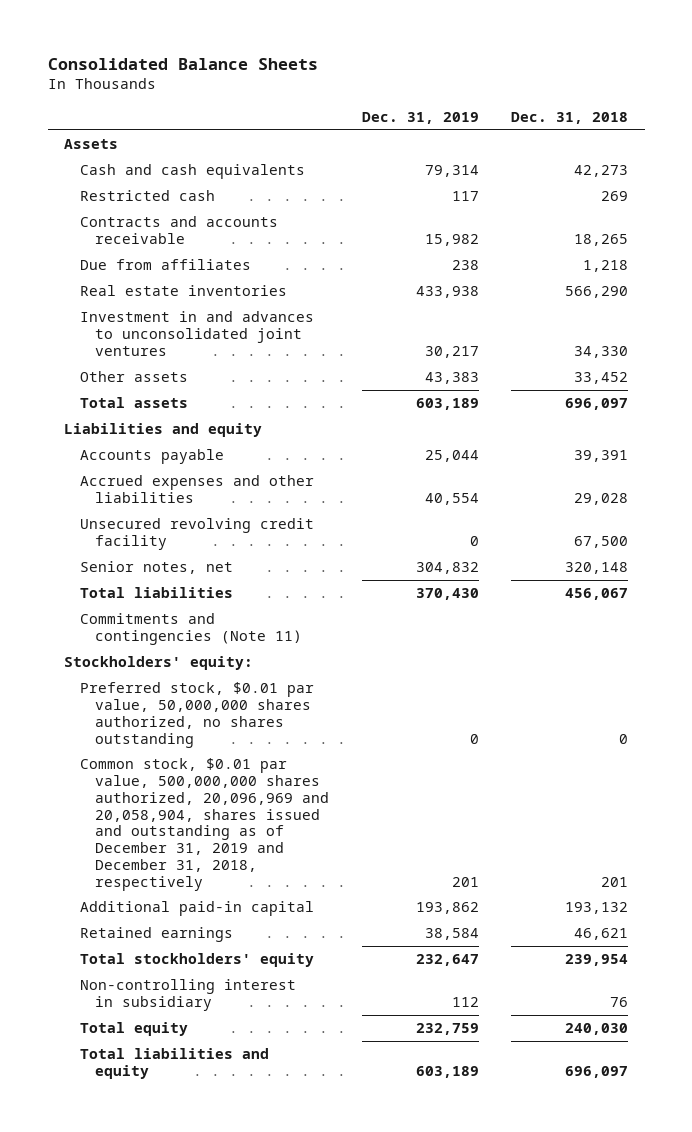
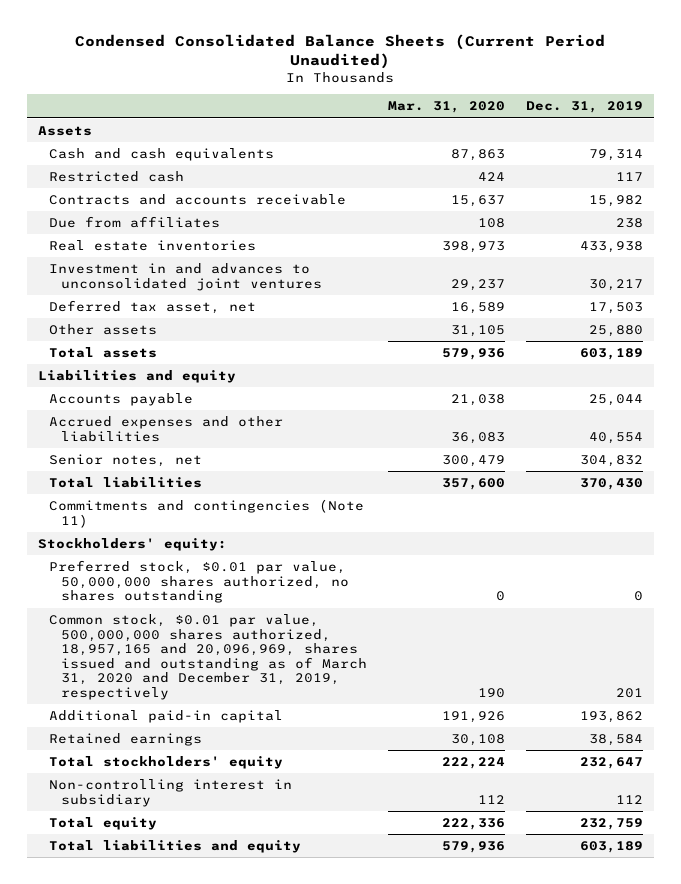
- Consolidated Balance Sheets
+ Condensed Consolidated Balance Sheets (Current Period Unaudited)
- | Dec. 31, 2019 | Dec. 31, 2018
+ | Mar. 31, 2020 | Dec. 31, 2019
- Other assets | 43,383 | 33,452
+ Deferred tax asset, net | 16,589 | 17,503
+ Other assets | 31,105 | 25,880
- Unsecured revolving credit facility | 0 | 67,500
- Common stock, $0.01 par value, 500,000,000 shares authorized, 20,096,969 and 20,058,904, shares issued and outstanding as of December 31, 2019 and December 31, 2018, respectively | 201 | 201
+ Common stock, $0.01 par value, 500,000,000 shares authorized, 18,957,165 and 20,096,969, shares issued and outstanding as of March 31, 2020 and December 31, 2019, respectively | 190 | 201

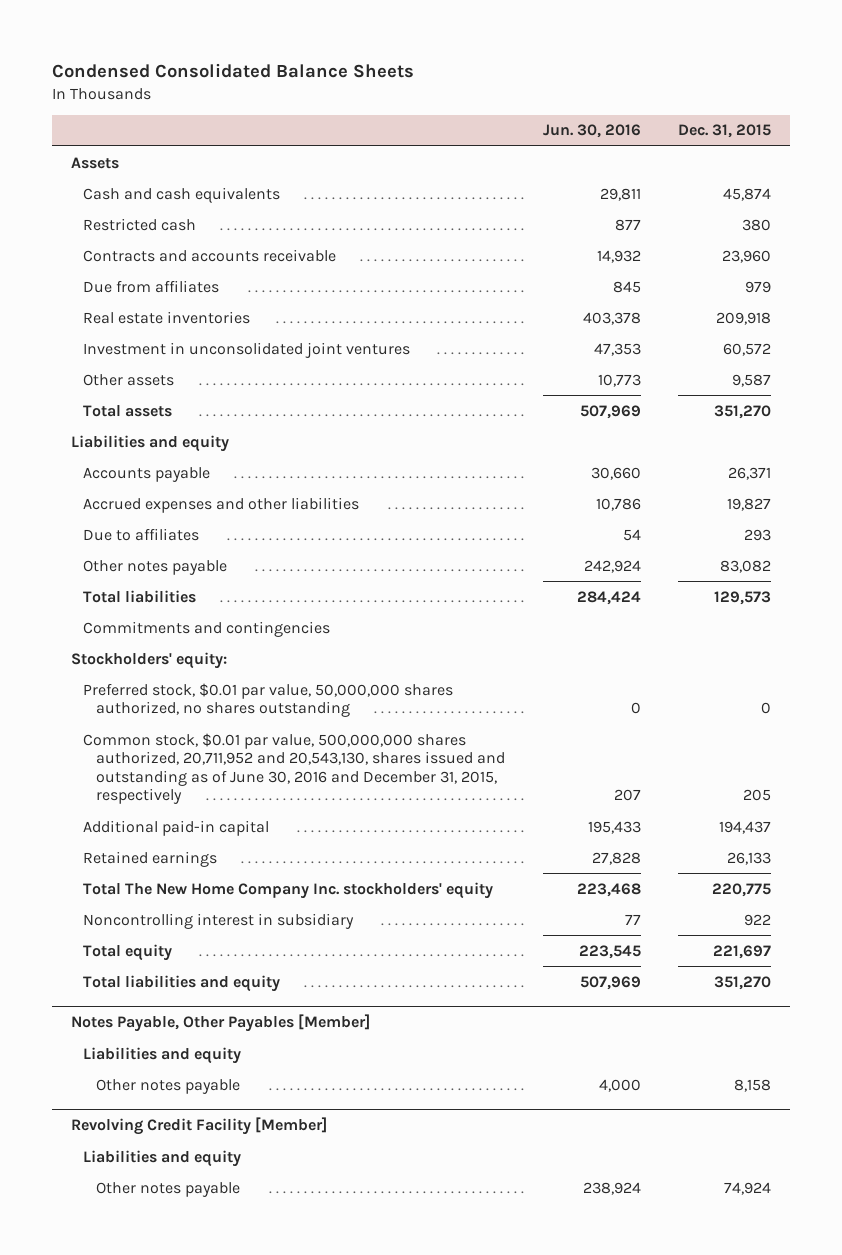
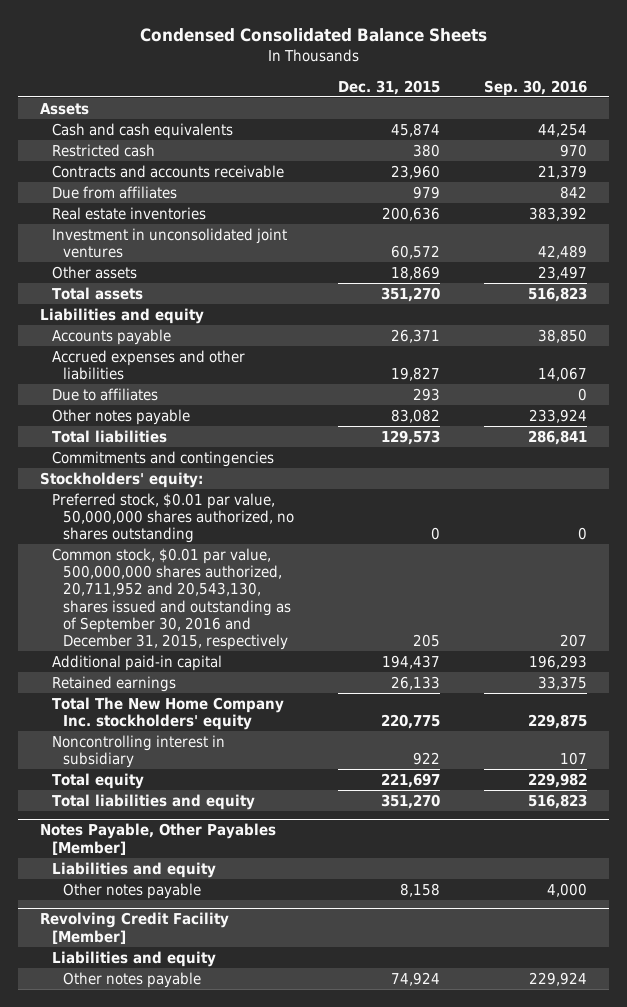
- | Jun. 30, 2016 | Dec. 31, 2015
+ | Dec. 31, 2015 | Sep. 30, 2016
- Real estate inventories | 403,378 | 209,918
+ Real estate inventories | 200,636 | 383,392
- Other assets | 10,773 | 9,587
+ Other assets | 18,869 | 23,497
- Common stock, $0.01 par value, 500,000,000 shares authorized, 20,711,952 and 20,543,130, shares issued and outstanding as of June 30, 2016 and December 31, 2015, respectively | 207 | 205
+ Common stock, $0.01 par value, 500,000,000 shares authorized, 20,711,952 and 20,543,130, shares issued and outstanding as of September 30, 2016 and December 31, 2015, respectively | 205 | 207

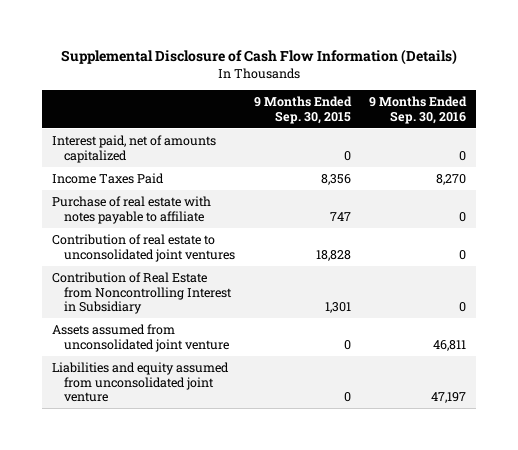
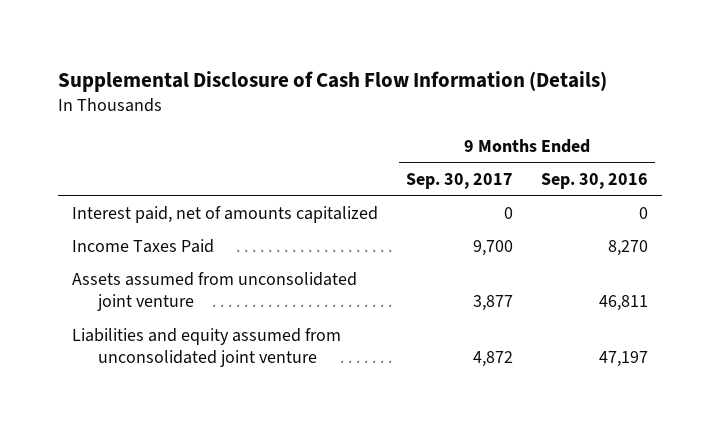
- | 9 Months Ended Sep. 30, 2015 | 9 Months Ended Sep. 30, 2016
+ | 9 Months Ended Sep. 30, 2017 | 9 Months Ended Sep. 30, 2016
- Purchase of real estate with notes payable to affiliate | 747 | 0
- Contribution of real estate to unconsolidated joint ventures | 18,828 | 0
- Contribution of Real Estate from Noncontrolling Interest in Subsidiary | 1,301 | 0

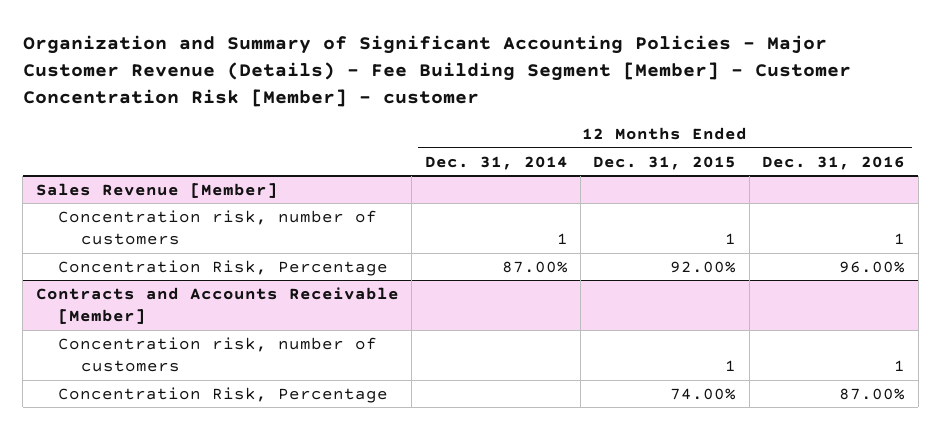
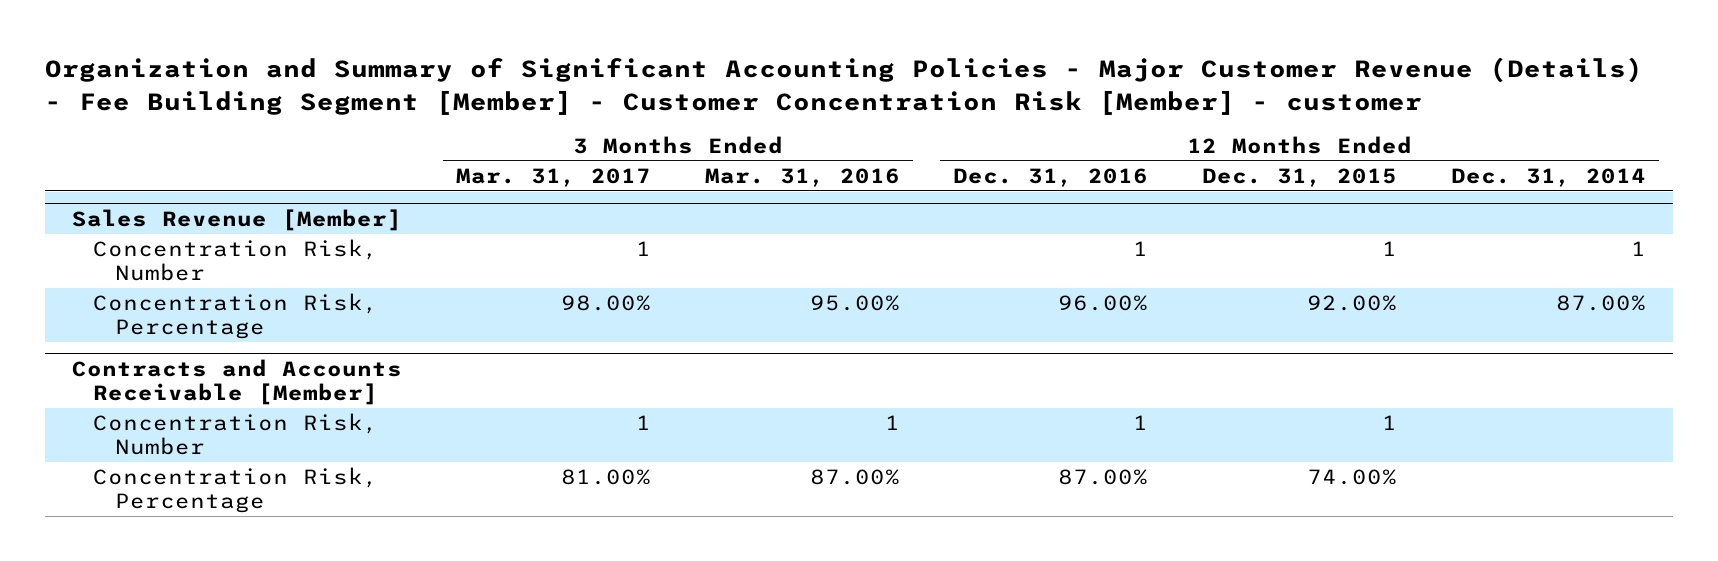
- | 12 Months Ended Dec. 31, 2014 | 12 Months Ended Dec. 31, 2015 | 12 Months Ended Dec. 31, 2016
+ | 3 Months Ended Mar. 31, 2017 | 3 Months Ended Mar. 31, 2016 | 12 Months Ended Dec. 31, 2016 | 12 Months Ended Dec. 31, 2015 | 12 Months Ended Dec. 31, 2014
@ Sales Revenue [Member]
- Concentration risk, number of customers | 1 | 1 | 1
+ Concentration Risk, Number | 1 | | 1 | 1 | 1
@ Contracts and Accounts Receivable [Member]
- Concentration risk, number of customers | | 1 | 1
+ Concentration Risk, Number | 1 | 1 | 1 | 1 |

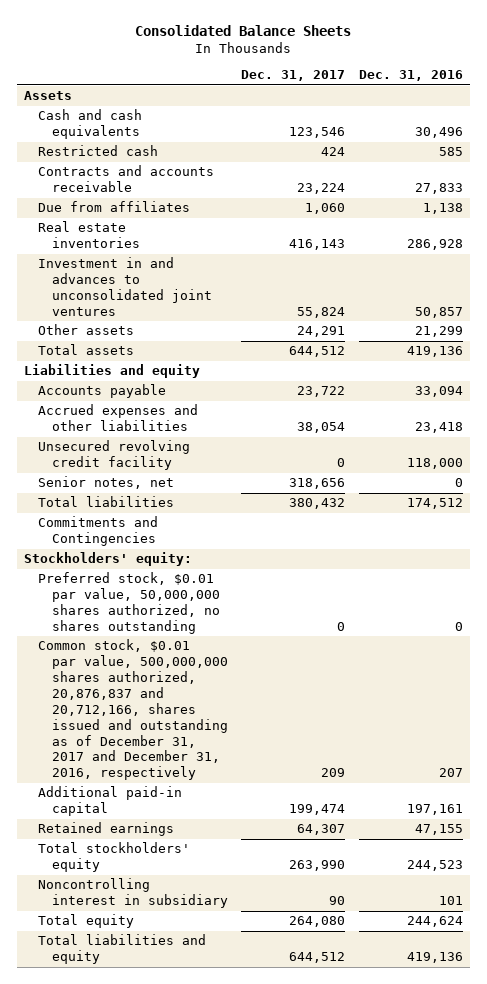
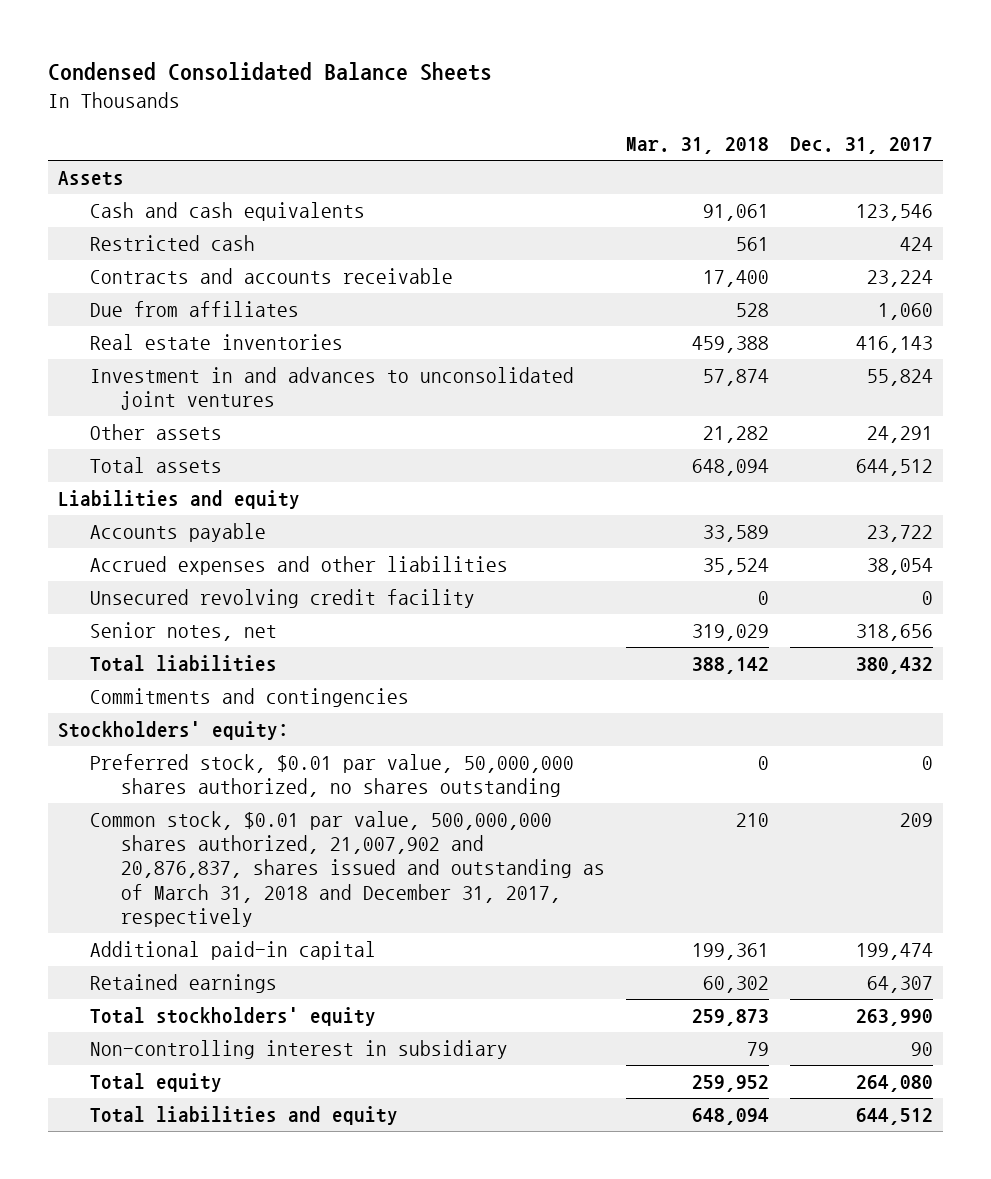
- Consolidated Balance Sheets
+ Condensed Consolidated Balance Sheets
- | Dec. 31, 2017 | Dec. 31, 2016
+ | Mar. 31, 2018 | Dec. 31, 2017
- Commitments and Contingencies
+ Commitments and contingencies
- Common stock, $0.01 par value, 500,000,000 shares authorized, 20,876,837 and 20,712,166, shares issued and outstanding as of December 31, 2017 and December 31, 2016, respectively | 209 | 207
+ Common stock, $0.01 par value, 500,000,000 shares authorized, 21,007,902 and 20,876,837, shares issued and outstanding as of March 31, 2018 and December 31, 2017, respectively | 210 | 209
- Noncontrolling interest in subsidiary | 90 | 101
+ Non-controlling interest in subsidiary | 79 | 90

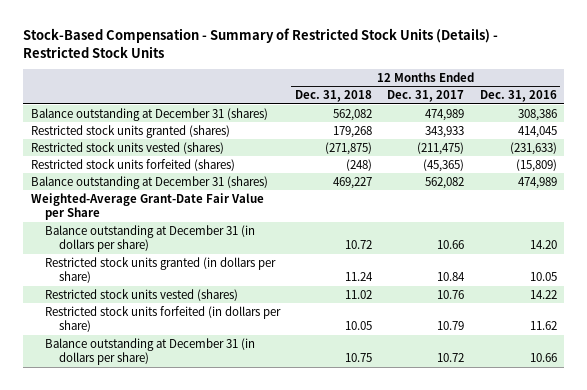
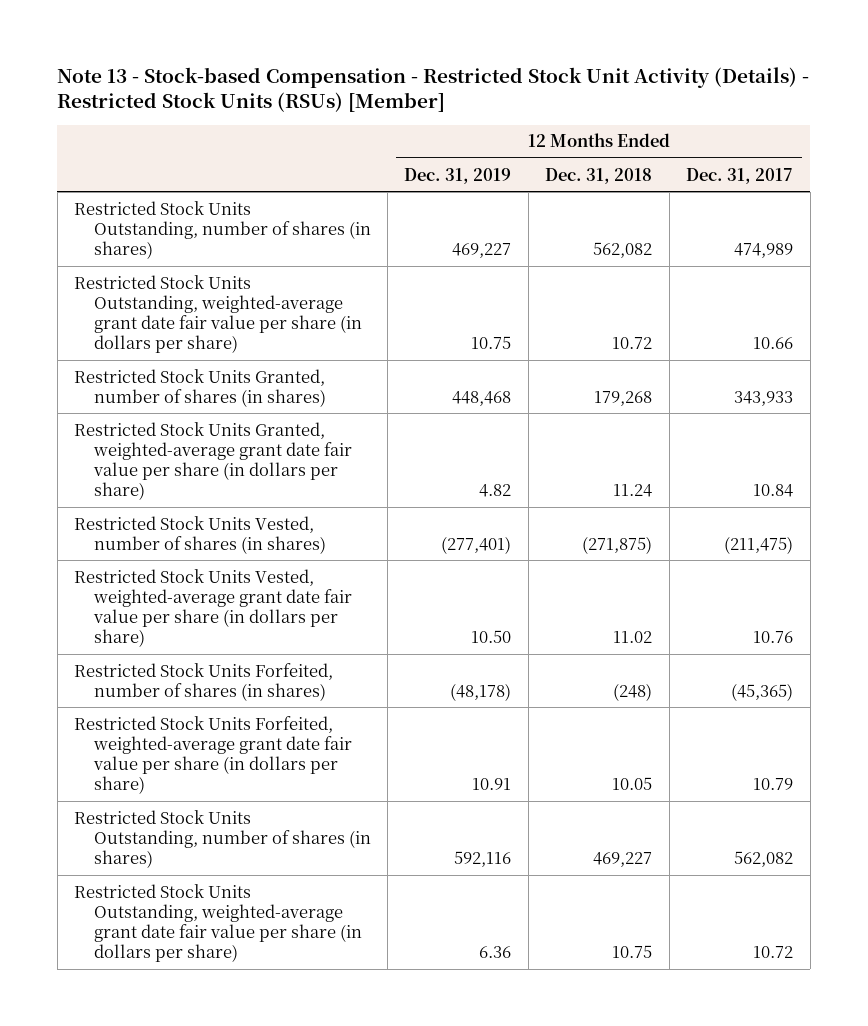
- Stock-Based Compensation - Summary of Restricted Stock Units (Details) - Restricted Stock Units
+ Note 13 - Stock-based Compensation - Restricted Stock Unit Activity (Details) - Restricted Stock Units (RSUs) [Member]
- | 12 Months Ended Dec. 31, 2018 | 12 Months Ended Dec. 31, 2017 | 12 Months Ended Dec. 31, 2016
+ | 12 Months Ended Dec. 31, 2019 | 12 Months Ended Dec. 31, 2018 | 12 Months Ended Dec. 31, 2017
- Balance outstanding at December 31 (shares) | 562,082 | 474,989 | 308,386
- Restricted stock units granted (shares) | 179,268 | 343,933 | 414,045
- Restricted stock units vested (shares) | (271,875) | (211,475) | (231,633)
- Restricted stock units forfeited (shares) | (248) | (45,365) | (15,809)
- Balance outstanding at December 31 (shares) | 469,227 | 562,082 | 474,989
- Weighted-Average Grant-Date Fair Value per Share
- Balance outstanding at December 31 (in dollars per share) | 10.72 | 10.66 | 14.20
- Restricted stock units granted (in dollars per share) | 11.24 | 10.84 | 10.05
- Restricted stock units vested (shares) | 11.02 | 10.76 | 14.22
- Restricted stock units forfeited (in dollars per share) | 10.05 | 10.79 | 11.62
- Balance outstanding at December 31 (in dollars per share) | 10.75 | 10.72 | 10.66
+ Restricted Stock Units Outstanding, number of shares (in shares) | 469,227 | 562,082 | 474,989
+ Restricted Stock Units Outstanding, weighted-average grant date fair value per share (in dollars per share) | 10.75 | 10.72 | 10.66
+ Restricted Stock Units Granted, number of shares (in shares) | 448,468 | 179,268 | 343,933
+ Restricted Stock Units Granted, weighted-average grant date fair value per share (in dollars per share) | 4.82 | 11.24 | 10.84
+ Restricted Stock Units Vested, number of shares (in shares) | (277,401) | (271,875) | (211,475)
+ Restricted Stock Units Vested, weighted-average grant date fair value per share (in dollars per share) | 10.50 | 11.02 | 10.76
+ Restricted Stock Units Forfeited, number of shares (in shares) | (48,178) | (248) | (45,365)
+ Restricted Stock Units Forfeited, weighted-average grant date fair value per share (in dollars per share) | 10.91 | 10.05 | 10.79
+ Restricted Stock Units Outstanding, number of shares (in shares) | 592,116 | 469,227 | 562,082
+ Restricted Stock Units Outstanding, weighted-average grant date fair value per share (in dollars per share) | 6.36 | 10.75 | 10.72

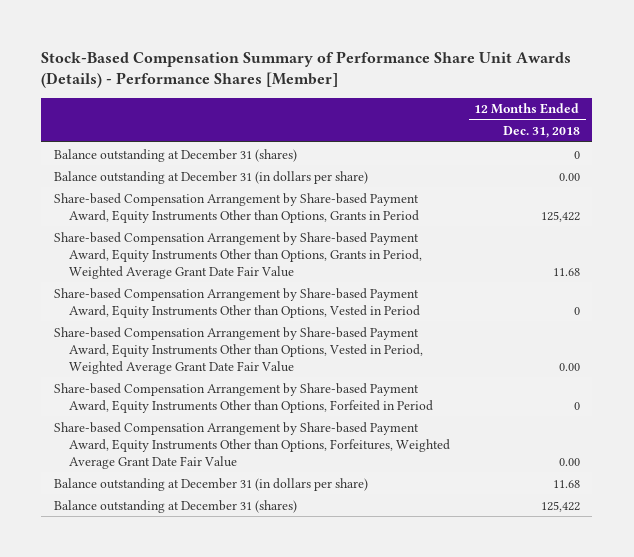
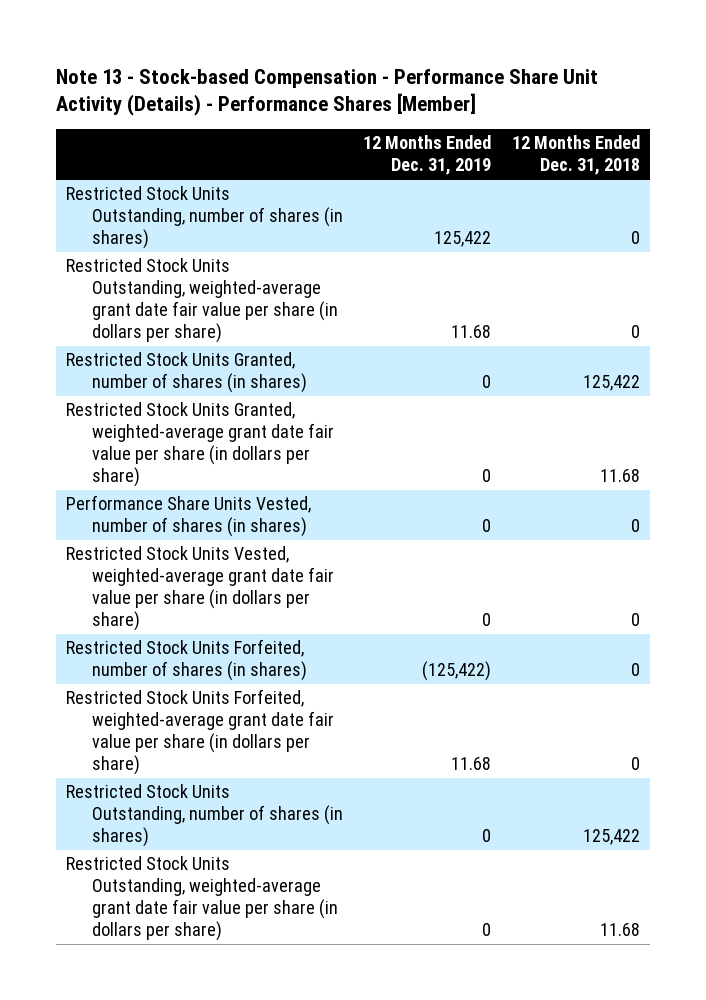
- Stock-Based Compensation Summary of Performance Share Unit Awards (Details) - Performance Shares [Member]
+ Note 13 - Stock-based Compensation - Performance Share Unit Activity (Details) - Performance Shares [Member]
- | 12 Months Ended Dec. 31, 2018
+ | 12 Months Ended Dec. 31, 2019 | 12 Months Ended Dec. 31, 2018
- Balance outstanding at December 31 (shares) | 0
- Balance outstanding at December 31 (in dollars per share) | 0.00
- Share-based Compensation Arrangement by Share-based Payment Award, Equity Instruments Other than Options, Grants in Period | 125,422
- Share-based Compensation Arrangement by Share-based Payment Award, Equity Instruments Other than Options, Grants in Period, Weighted Average Grant Date Fair Value | 11.68
- Share-based Compensation Arrangement by Share-based Payment Award, Equity Instruments Other than Options, Vested in Period | 0
- Share-based Compensation Arrangement by Share-based Payment Award, Equity Instruments Other than Options, Vested in Period, Weighted Average Grant Date Fair Value | 0.00
- Share-based Compensation Arrangement by Share-based Payment Award, Equity Instruments Other than Options, Forfeited in Period | 0
- Share-based Compensation Arrangement by Share-based Payment Award, Equity Instruments Other than Options, Forfeitures, Weighted Average Grant Date Fair Value | 0.00
- Balance outstanding at December 31 (in dollars per share) | 11.68
- Balance outstanding at December 31 (shares) | 125,422
+ Restricted Stock Units Outstanding, number of shares (in shares) | 125,422 | 0
+ Restricted Stock Units Outstanding, weighted-average grant date fair value per share (in dollars per share) | 11.68 | 0
+ Restricted Stock Units Granted, number of shares (in shares) | 0 | 125,422
+ Restricted Stock Units Granted, weighted-average grant date fair value per share (in dollars per share) | 0 | 11.68
+ Performance Share Units Vested, number of shares (in shares) | 0 | 0
+ Restricted Stock Units Vested, weighted-average grant date fair value per share (in dollars per share) | 0 | 0
+ Restricted Stock Units Forfeited, number of shares (in shares) | (125,422) | 0
+ Restricted Stock Units Forfeited, weighted-average grant date fair value per share (in dollars per share) | 11.68 | 0
+ Restricted Stock Units Outstanding, number of shares (in shares) | 0 | 125,422
+ Restricted Stock Units Outstanding, weighted-average grant date fair value per share (in dollars per share) | 0 | 11.68

